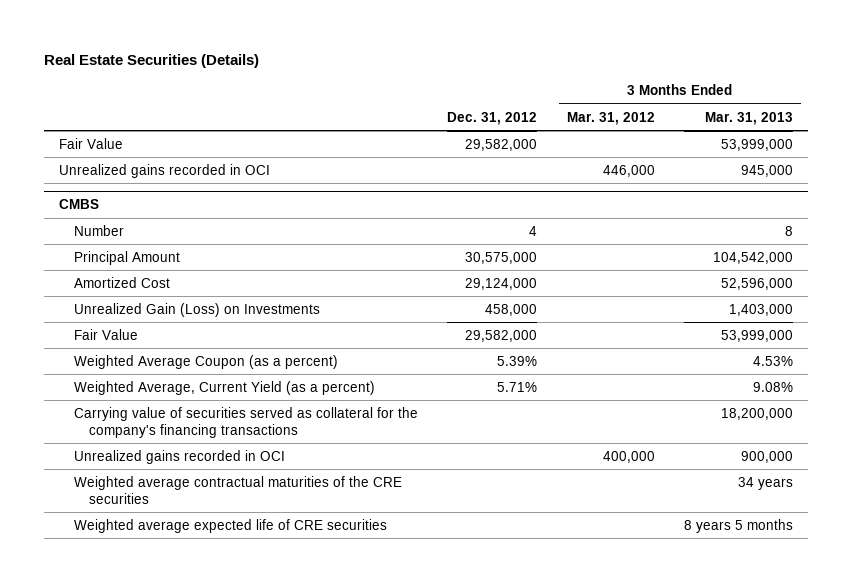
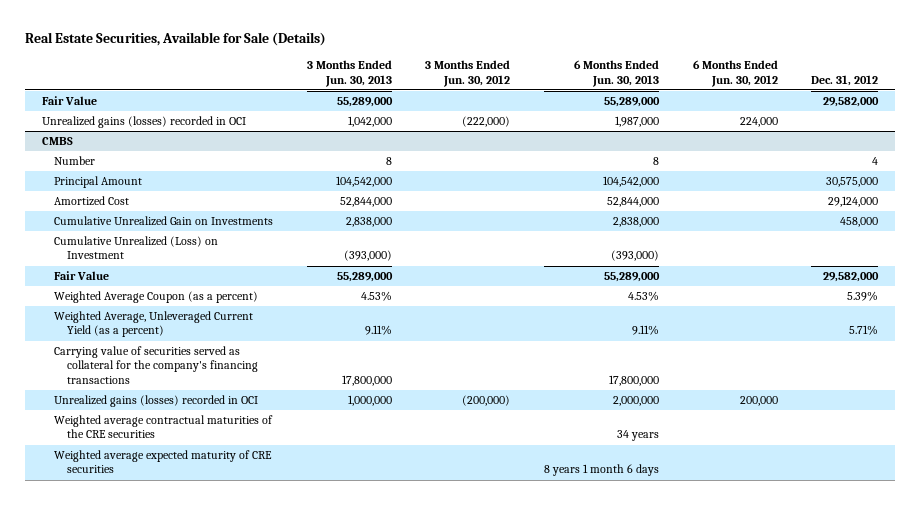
- Real Estate Securities (Details)
+ Real Estate Securities, Available for Sale (Details)
- | Dec. 31, 2012 | 3 Months Ended Mar. 31, 2012 | 3 Months Ended Mar. 31, 2013
+ | 3 Months Ended Jun. 30, 2013 | 3 Months Ended Jun. 30, 2012 | 6 Months Ended Jun. 30, 2013 | 6 Months Ended Jun. 30, 2012 | Dec. 31, 2012
- Unrealized gains recorded in OCI | | 446,000 | 945,000
+ Unrealized gains (losses) recorded in OCI | 1,042,000 | (222,000) | 1,987,000 | 224,000 |
@ CMBS
- Unrealized Gain (Loss) on Investments | 458,000 | | 1,403,000
+ Cumulative Unrealized Gain on Investments | 2,838,000 | | 2,838,000 | | 458,000
+ Cumulative Unrealized (Loss) on Investment | (393,000) | | (393,000) | |
- Weighted Average, Current Yield (as a percent) | 5.71% | | 9.08%
+ Weighted Average, Unleveraged Current Yield (as a percent) | 9.11% | | 9.11% | | 5.71%
- Unrealized gains recorded in OCI | | 400,000 | 900,000
+ Unrealized gains (losses) recorded in OCI | 1,000,000 | (200,000) | 2,000,000 | 200,000 |
- Weighted average expected life of CRE securities | | | 8 years 5 months
+ Weighted average expected maturity of CRE securities | | | 8 years 1 month 6 days | |

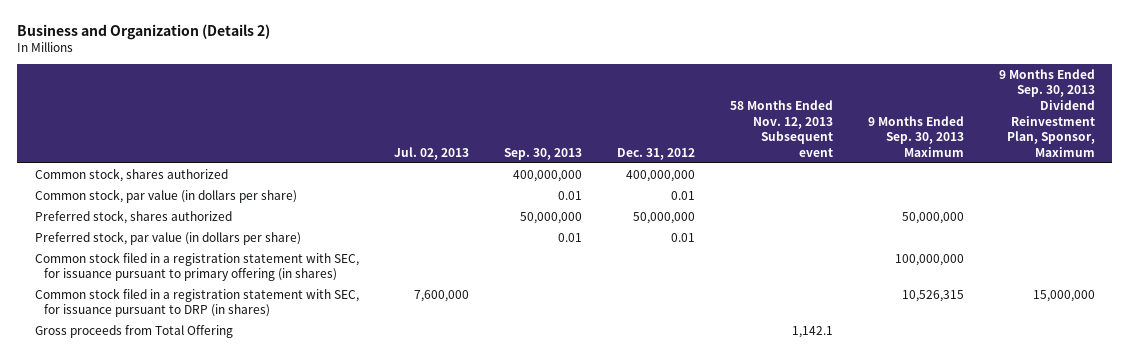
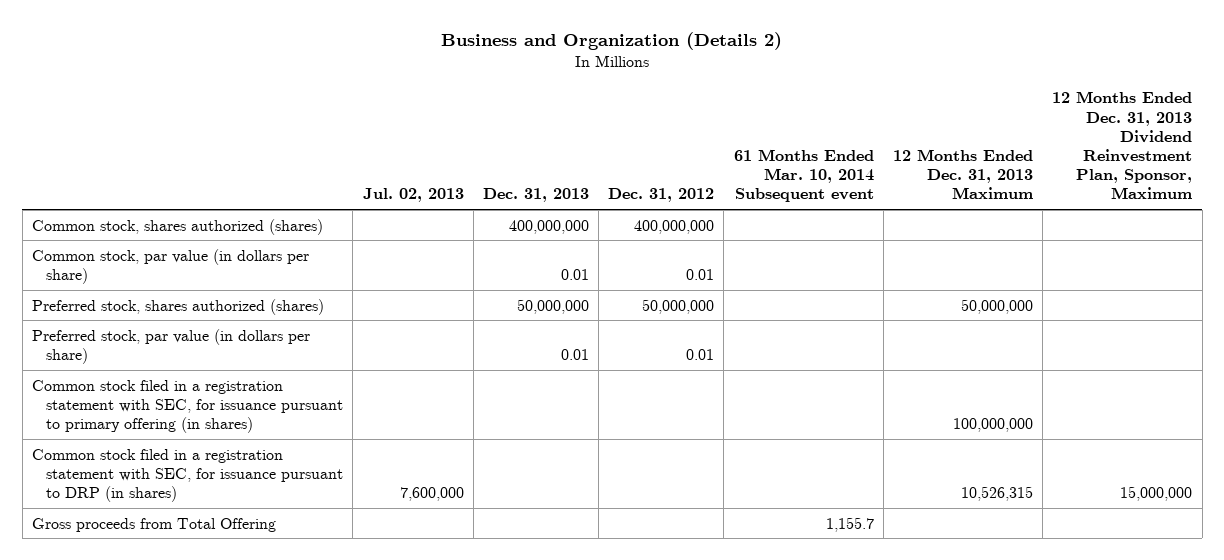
- | Jul. 02, 2013 | Sep. 30, 2013 | Dec. 31, 2012 | 58 Months Ended Nov. 12, 2013 Subsequent event | 9 Months Ended Sep. 30, 2013 Maximum | 9 Months Ended Sep. 30, 2013 Dividend Reinvestment Plan, Sponsor, Maximum
+ | Jul. 02, 2013 | Dec. 31, 2013 | Dec. 31, 2012 | 61 Months Ended Mar. 10, 2014 Subsequent event | 12 Months Ended Dec. 31, 2013 Maximum | 12 Months Ended Dec. 31, 2013 Dividend Reinvestment Plan, Sponsor, Maximum
- Common stock, shares authorized | | 400,000,000 | 400,000,000 | | |
+ Common stock, shares authorized (shares) | | 400,000,000 | 400,000,000 | | |
- Preferred stock, shares authorized | | 50,000,000 | 50,000,000 | | 50,000,000 |
+ Preferred stock, shares authorized (shares) | | 50,000,000 | 50,000,000 | | 50,000,000 |

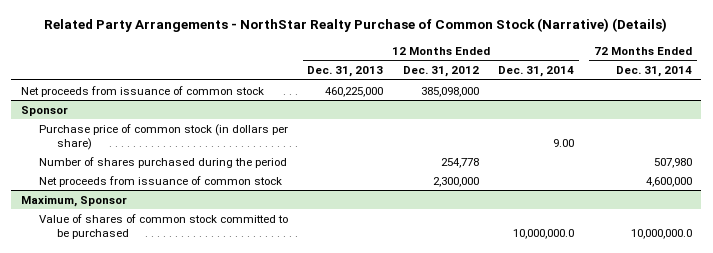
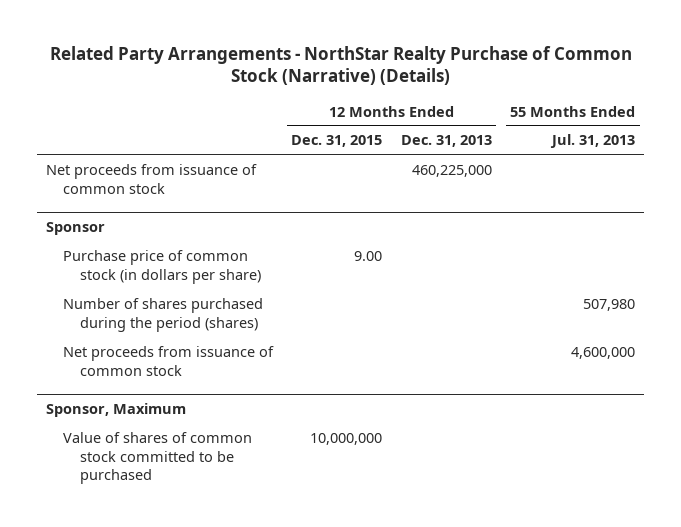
- | 12 Months Ended Dec. 31, 2013 | 12 Months Ended Dec. 31, 2012 | 12 Months Ended Dec. 31, 2014 | 72 Months Ended Dec. 31, 2014
+ | 12 Months Ended Dec. 31, 2015 | 12 Months Ended Dec. 31, 2013 | 55 Months Ended Jul. 31, 2013
@ Sponsor
- Number of shares purchased during the period | | 254,778 | | 507,980
+ Number of shares purchased during the period (shares) | | | 507,980
- Maximum, Sponsor
+ Sponsor, Maximum

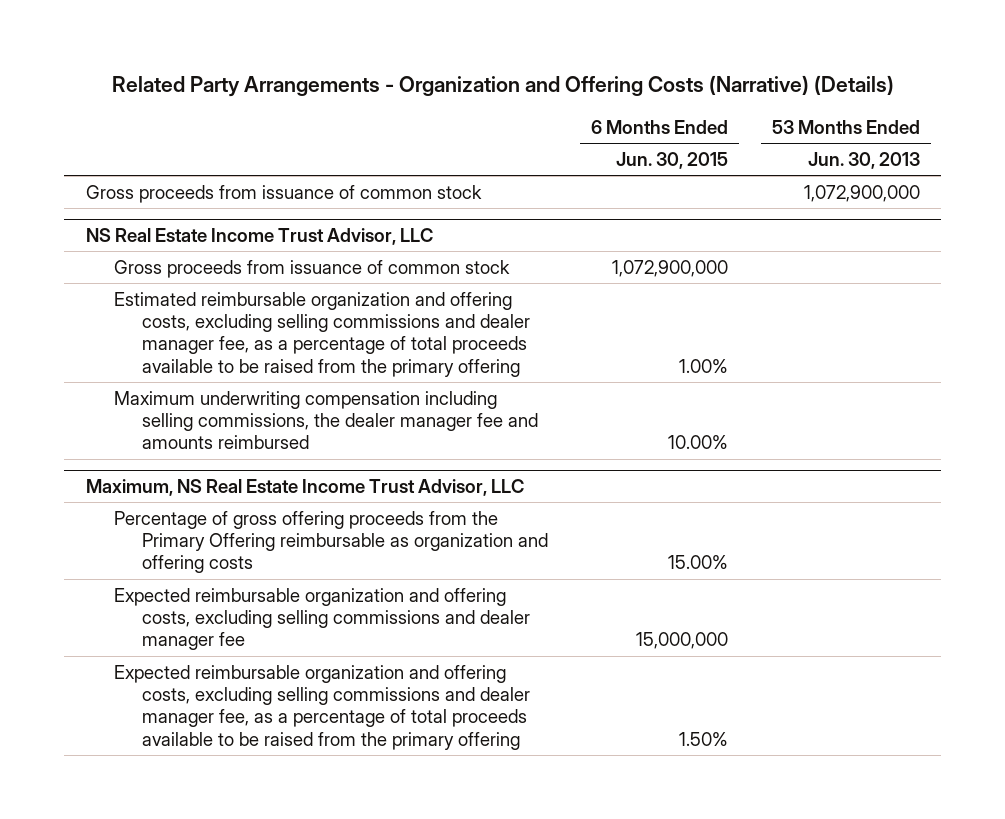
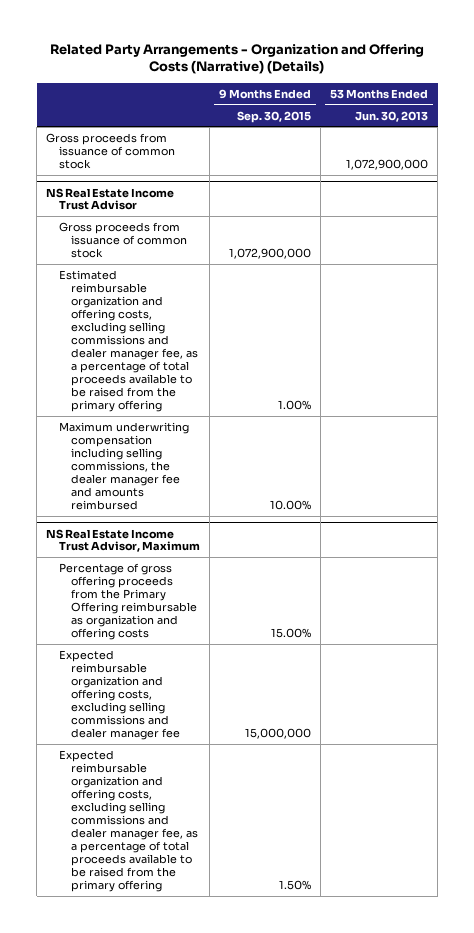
- | 6 Months Ended Jun. 30, 2015 | 53 Months Ended Jun. 30, 2013
+ | 9 Months Ended Sep. 30, 2015 | 53 Months Ended Jun. 30, 2013
- NS Real Estate Income Trust Advisor, LLC
+ NS Real Estate Income Trust Advisor
- Maximum, NS Real Estate Income Trust Advisor, LLC
+ NS Real Estate Income Trust Advisor, Maximum

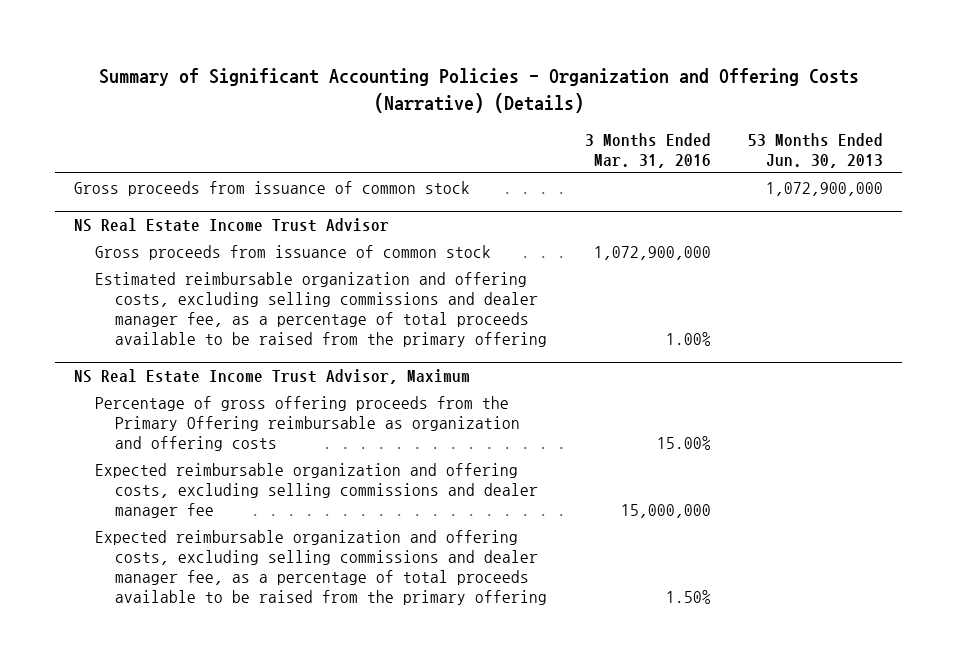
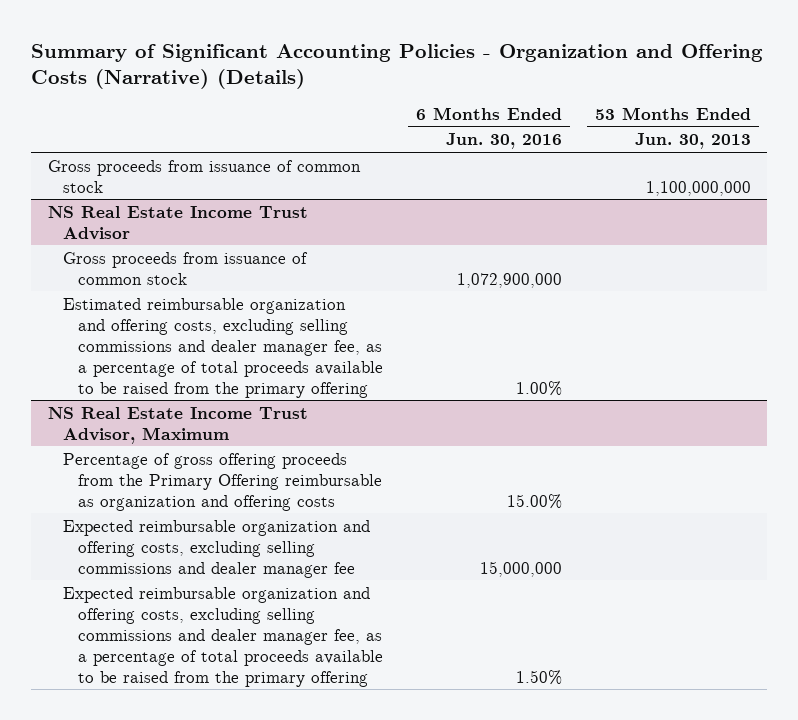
- | 3 Months Ended Mar. 31, 2016 | 53 Months Ended Jun. 30, 2013
+ | 6 Months Ended Jun. 30, 2016 | 53 Months Ended Jun. 30, 2013
- Gross proceeds from issuance of common stock | | 1,072,900,000
+ Gross proceeds from issuance of common stock | | 1,100,000,000

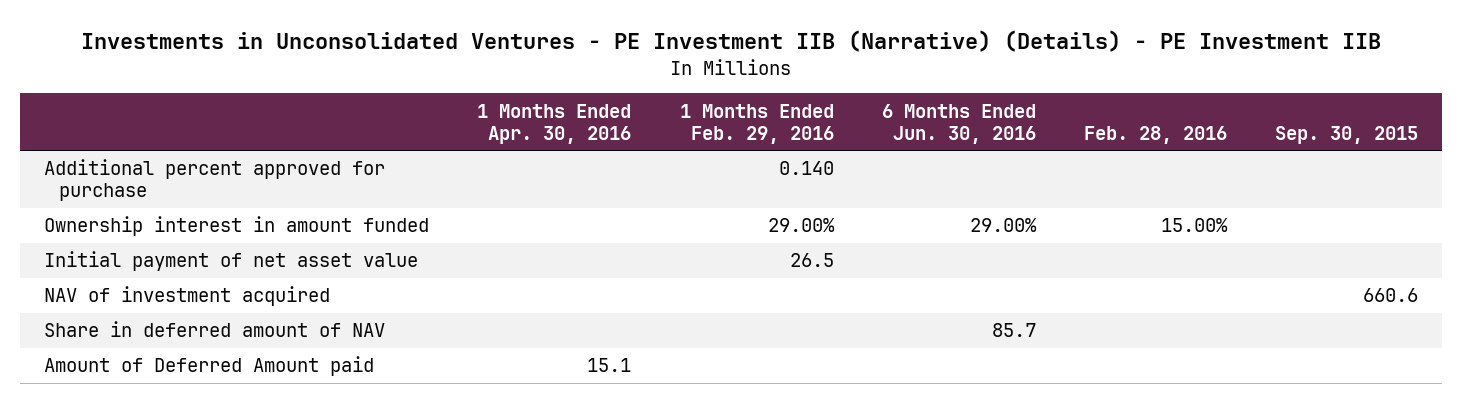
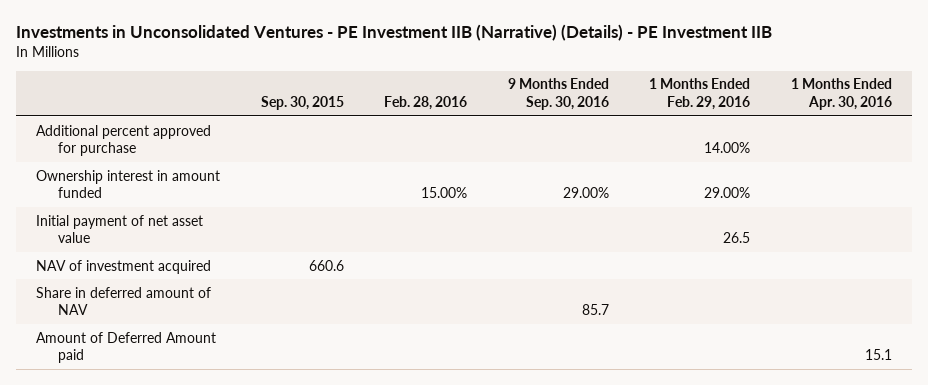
- | 1 Months Ended Apr. 30, 2016 | 1 Months Ended Feb. 29, 2016 | 6 Months Ended Jun. 30, 2016 | Feb. 28, 2016 | Sep. 30, 2015
+ | Sep. 30, 2015 | Feb. 28, 2016 | 9 Months Ended Sep. 30, 2016 | 1 Months Ended Feb. 29, 2016 | 1 Months Ended Apr. 30, 2016
- Additional percent approved for purchase | | 0.140 | | |
+ Additional percent approved for purchase | | | | 14.00% |

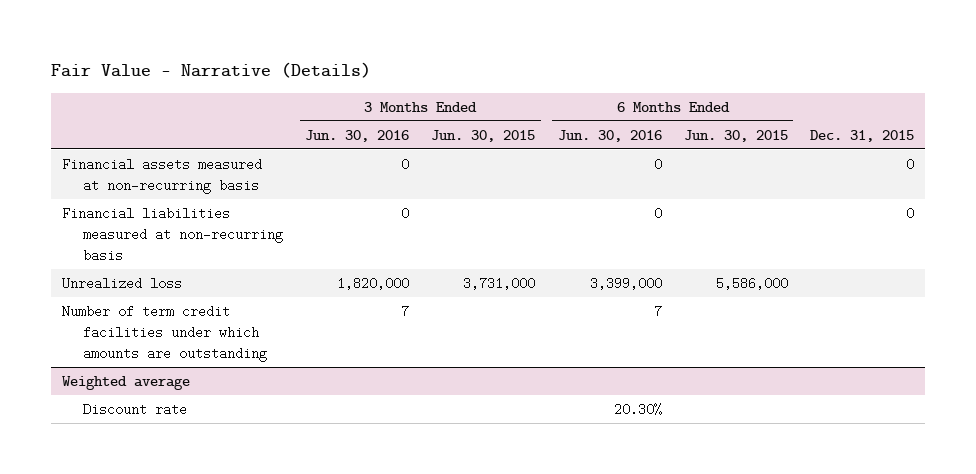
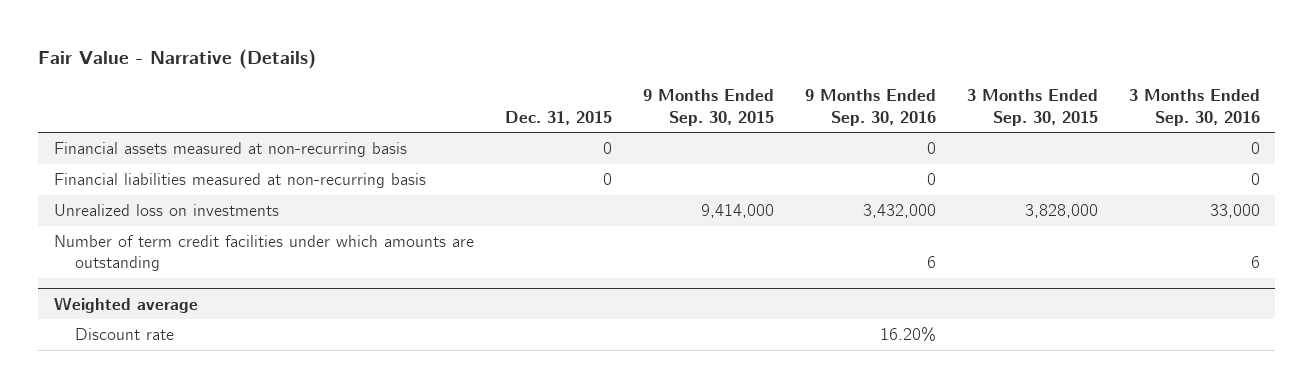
- | 3 Months Ended Jun. 30, 2016 | 3 Months Ended Jun. 30, 2015 | 6 Months Ended Jun. 30, 2016 | 6 Months Ended Jun. 30, 2015 | Dec. 31, 2015
+ | Dec. 31, 2015 | 9 Months Ended Sep. 30, 2015 | 9 Months Ended Sep. 30, 2016 | 3 Months Ended Sep. 30, 2015 | 3 Months Ended Sep. 30, 2016
- Unrealized loss | 1,820,000 | 3,731,000 | 3,399,000 | 5,586,000 |
+ Unrealized loss on investments | | 9,414,000 | 3,432,000 | 3,828,000 | 33,000

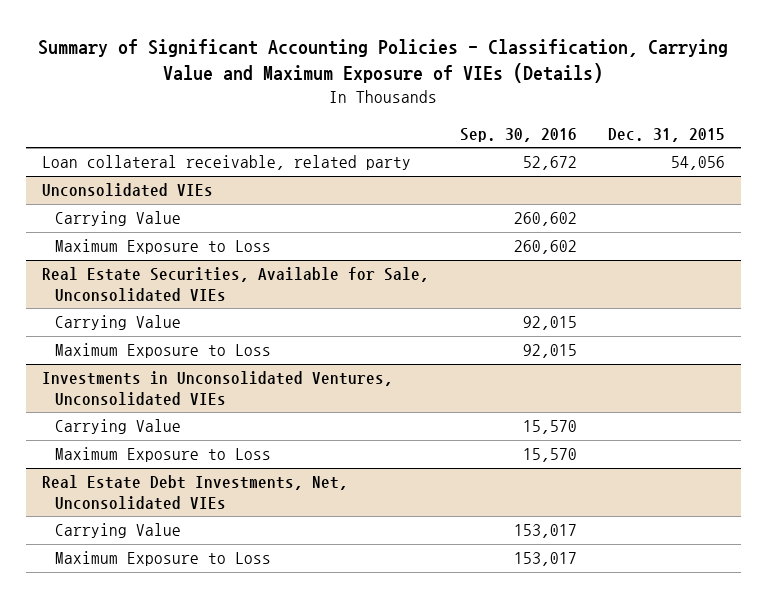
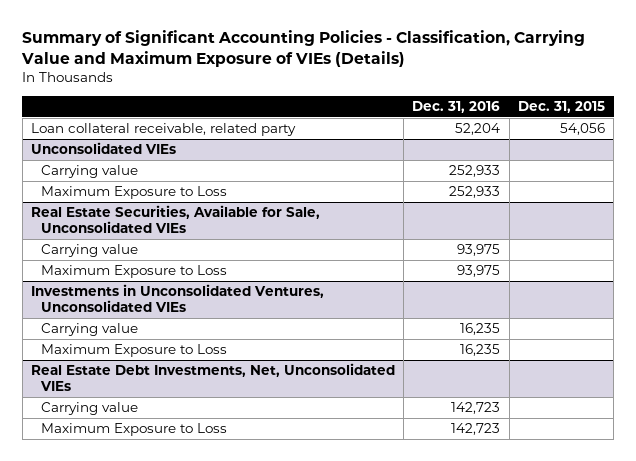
- | Sep. 30, 2016 | Dec. 31, 2015
+ | Dec. 31, 2016 | Dec. 31, 2015
@ Unconsolidated VIEs
- Carrying Value | 260,602 |
+ Carrying value | 252,933 |
@ Real Estate Securities, Available for Sale, Unconsolidated VIEs
- Carrying Value | 92,015 |
+ Carrying value | 93,975 |
@ Investments in Unconsolidated Ventures, Unconsolidated VIEs
- Carrying Value | 15,570 |
+ Carrying value | 16,235 |
@ Real Estate Debt Investments, Net, Unconsolidated VIEs
- Carrying Value | 153,017 |
+ Carrying value | 142,723 |

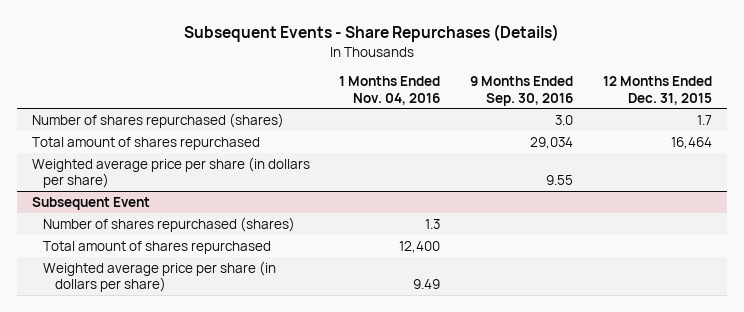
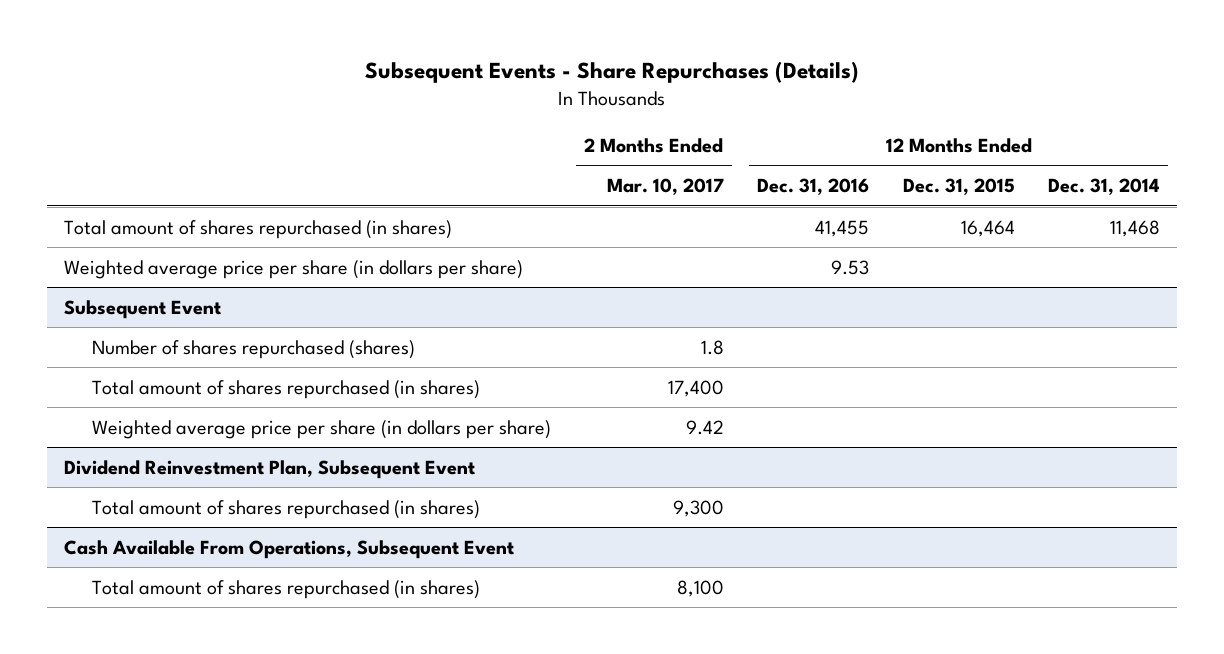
- | 1 Months Ended Nov. 04, 2016 | 9 Months Ended Sep. 30, 2016 | 12 Months Ended Dec. 31, 2015
+ | 2 Months Ended Mar. 10, 2017 | 12 Months Ended Dec. 31, 2016 | 12 Months Ended Dec. 31, 2015 | 12 Months Ended Dec. 31, 2014
- Number of shares repurchased (shares) | | 3.0 | 1.7
- Total amount of shares repurchased | | 29,034 | 16,464
+ Total amount of shares repurchased (in shares) | | 41,455 | 16,464 | 11,468
@ Subsequent Event
- Total amount of shares repurchased | 12,400 | |
+ Total amount of shares repurchased (in shares) | 17,400 | | |
+ Dividend Reinvestment Plan, Subsequent Event
+ Total amount of shares repurchased (in shares) | 9,300 | | |
+ Cash Available From Operations, Subsequent Event
+ Total amount of shares repurchased (in shares) | 8,100 | | |

